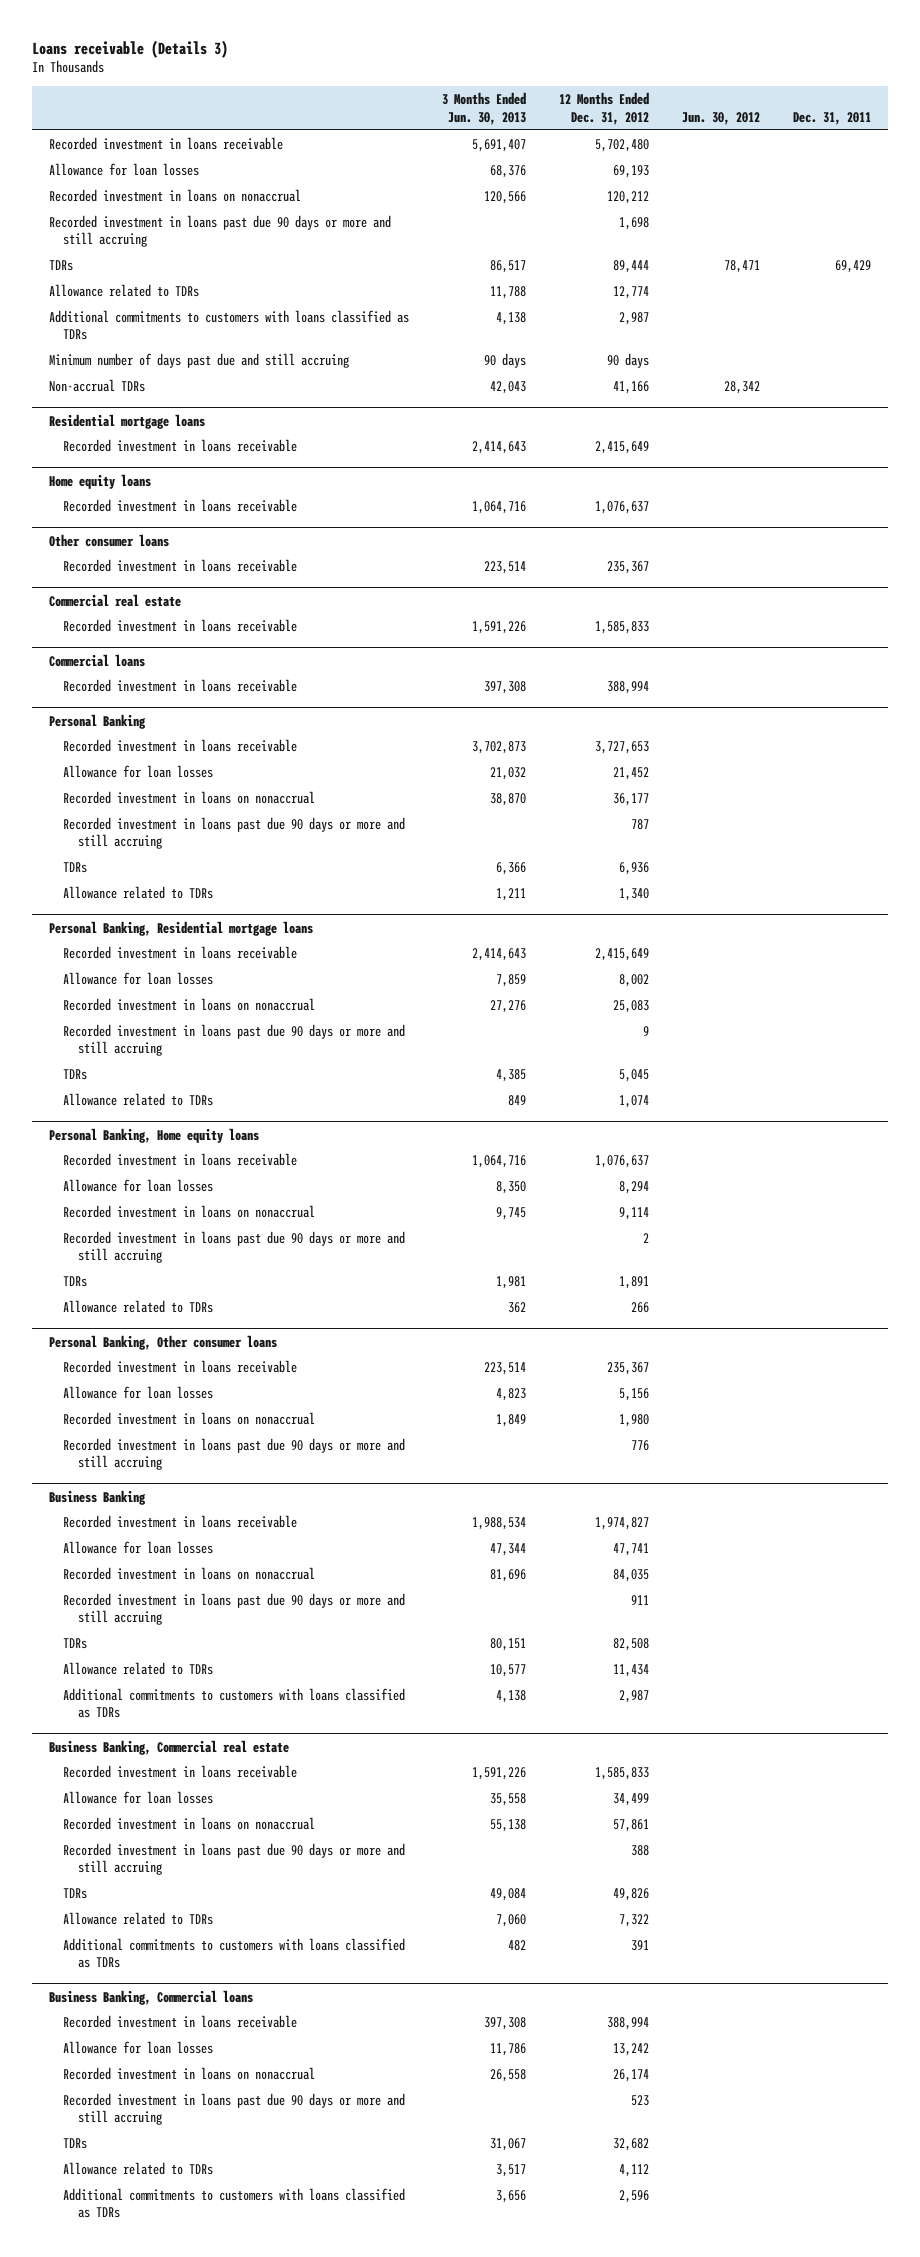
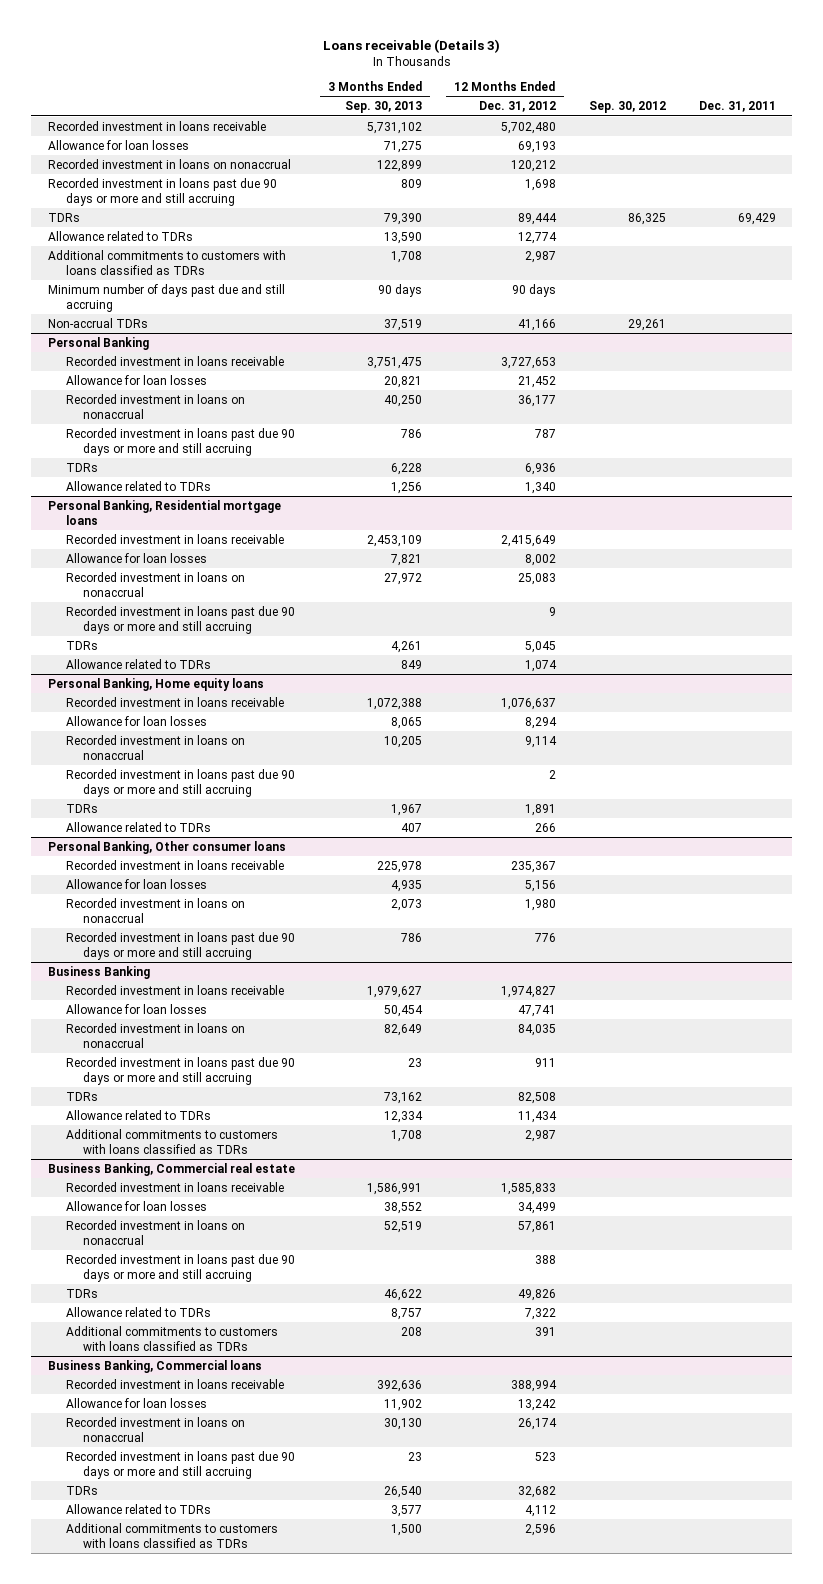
- | 3 Months Ended Jun. 30, 2013 | 12 Months Ended Dec. 31, 2012 | Jun. 30, 2012 | Dec. 31, 2011
+ | 3 Months Ended Sep. 30, 2013 | 12 Months Ended Dec. 31, 2012 | Sep. 30, 2012 | Dec. 31, 2011
- Residential mortgage loans
- Recorded investment in loans receivable | 2,414,643 | 2,415,649 | |
- Home equity loans
- Recorded investment in loans receivable | 1,064,716 | 1,076,637 | |
- Other consumer loans
- Recorded investment in loans receivable | 223,514 | 235,367 | |
- Commercial real estate
- Recorded investment in loans receivable | 1,591,226 | 1,585,833 | |
- Commercial loans
- Recorded investment in loans receivable | 397,308 | 388,994 | |

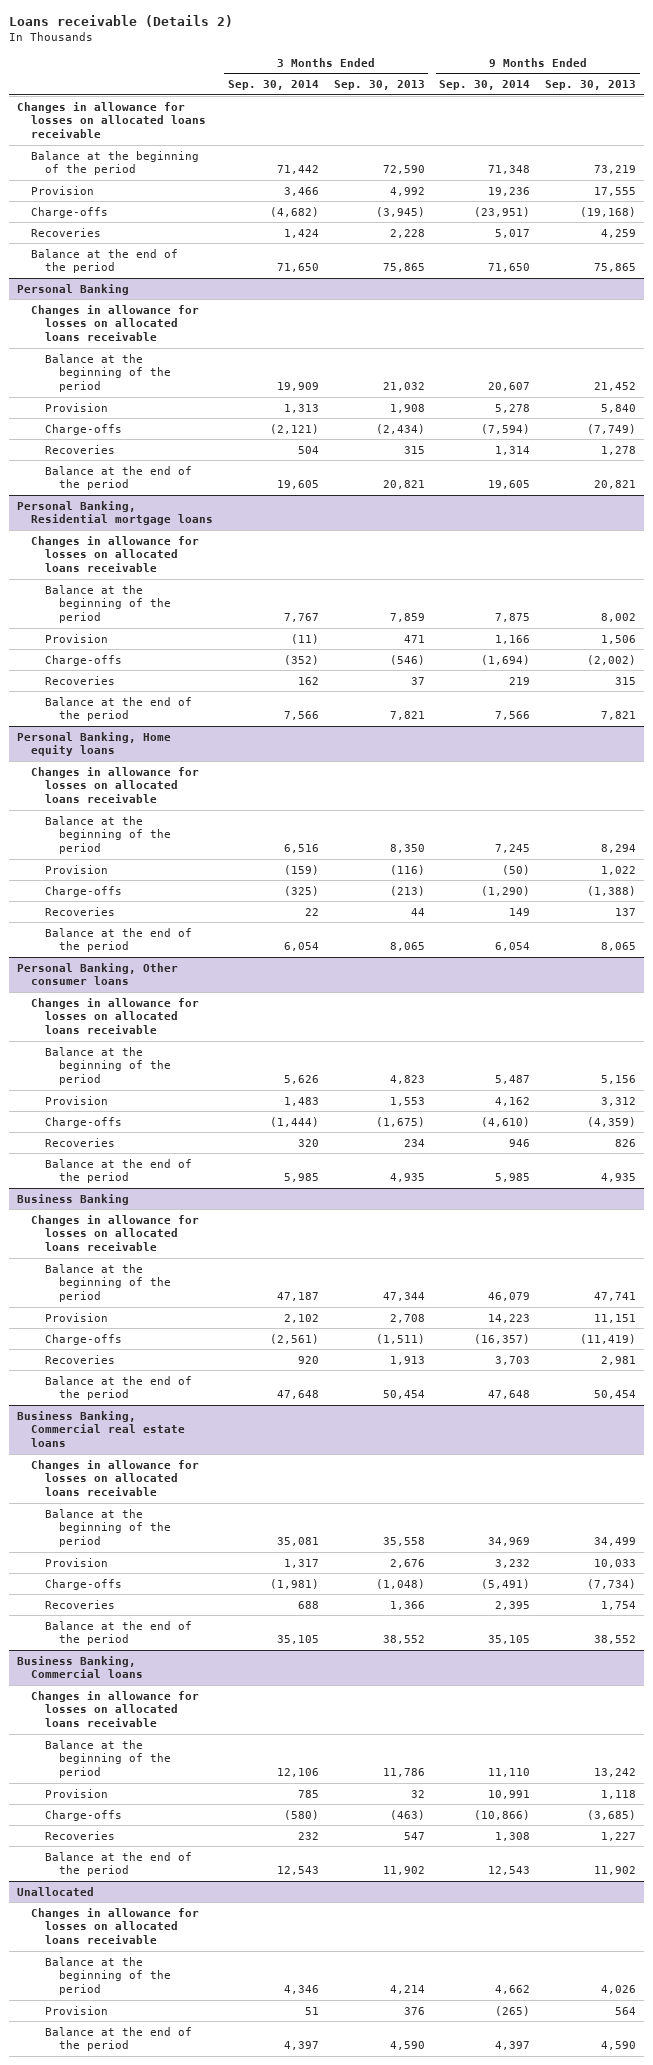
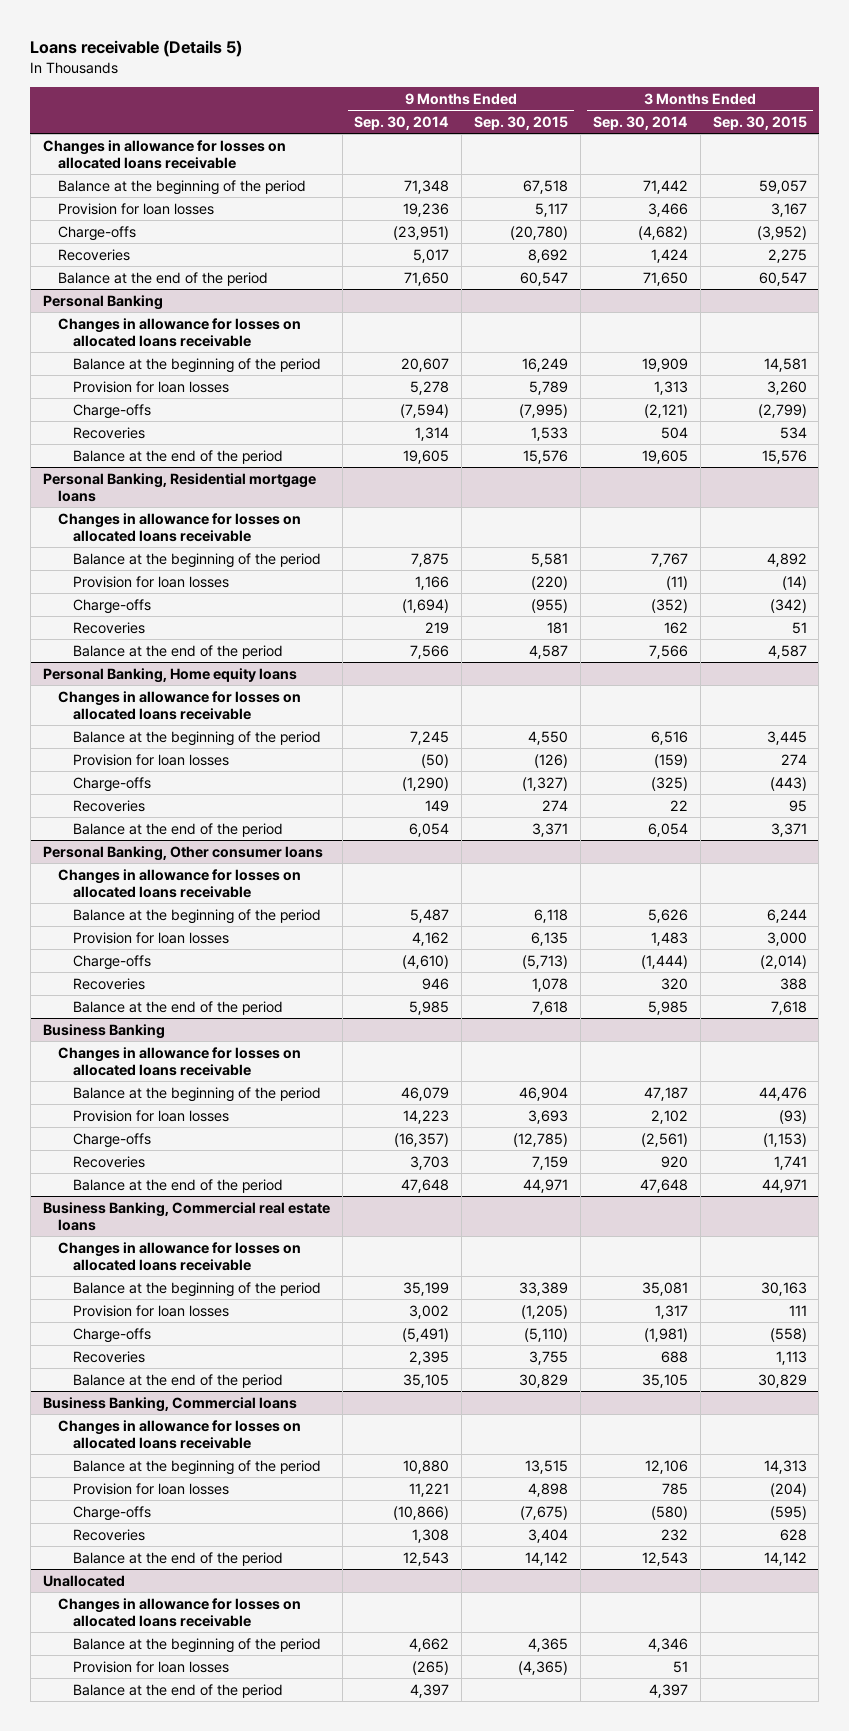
- Loans receivable (Details 2)
+ Loans receivable (Details 5)
- | 3 Months Ended Sep. 30, 2014 | 3 Months Ended Sep. 30, 2013 | 9 Months Ended Sep. 30, 2014 | 9 Months Ended Sep. 30, 2013
+ | 9 Months Ended Sep. 30, 2014 | 9 Months Ended Sep. 30, 2015 | 3 Months Ended Sep. 30, 2014 | 3 Months Ended Sep. 30, 2015
- Provision | 3,466 | 4,992 | 19,236 | 17,555
+ Provision for loan losses | 19,236 | 5,117 | 3,466 | 3,167
@ Personal Banking
- Provision | 1,313 | 1,908 | 5,278 | 5,840
+ Provision for loan losses | 5,278 | 5,789 | 1,313 | 3,260
@ Personal Banking, Residential mortgage loans
- Provision | (11) | 471 | 1,166 | 1,506
+ Provision for loan losses | 1,166 | (220) | (11) | (14)
@ Personal Banking, Home equity loans
- Provision | (159) | (116) | (50) | 1,022
+ Provision for loan losses | (50) | (126) | (159) | 274
@ Personal Banking, Other consumer loans
- Provision | 1,483 | 1,553 | 4,162 | 3,312
+ Provision for loan losses | 4,162 | 6,135 | 1,483 | 3,000
@ Business Banking
- Provision | 2,102 | 2,708 | 14,223 | 11,151
+ Provision for loan losses | 14,223 | 3,693 | 2,102 | (93)
@ Business Banking, Commercial real estate loans
- Balance at the beginning of the period | 35,081 | 35,558 | 34,969 | 34,499
- Provision | 1,317 | 2,676 | 3,232 | 10,033
+ Balance at the beginning of the period | 35,199 | 33,389 | 35,081 | 30,163
+ Provision for loan losses | 3,002 | (1,205) | 1,317 | 111
@ Business Banking, Commercial loans
- Balance at the beginning of the period | 12,106 | 11,786 | 11,110 | 13,242
- Provision | 785 | 32 | 10,991 | 1,118
+ Balance at the beginning of the period | 10,880 | 13,515 | 12,106 | 14,313
+ Provision for loan losses | 11,221 | 4,898 | 785 | (204)
@ Unallocated
- Provision | 51 | 376 | (265) | 564
+ Provision for loan losses | (265) | (4,365) | 51 |

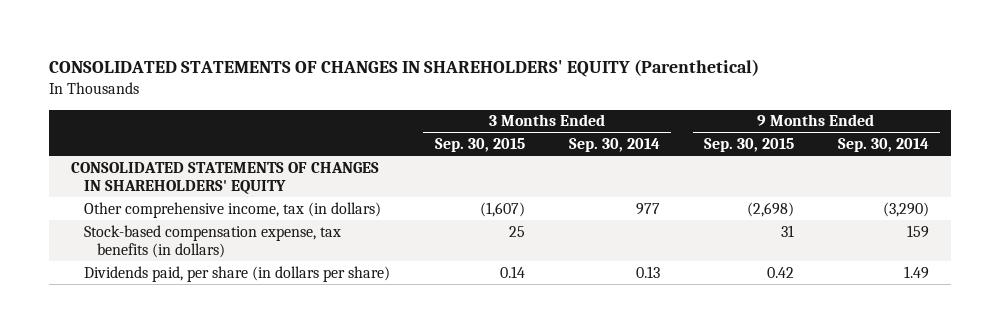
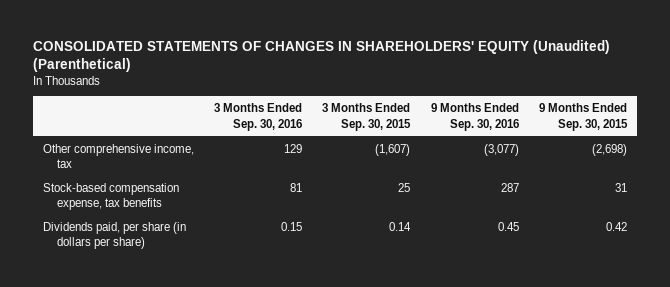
- CONSOLIDATED STATEMENTS OF CHANGES IN SHAREHOLDERS' EQUITY (Parenthetical)
+ CONSOLIDATED STATEMENTS OF CHANGES IN SHAREHOLDERS' EQUITY (Unaudited) (Parenthetical)
- | 3 Months Ended Sep. 30, 2015 | 3 Months Ended Sep. 30, 2014 | 9 Months Ended Sep. 30, 2015 | 9 Months Ended Sep. 30, 2014
+ | 3 Months Ended Sep. 30, 2016 | 3 Months Ended Sep. 30, 2015 | 9 Months Ended Sep. 30, 2016 | 9 Months Ended Sep. 30, 2015
- CONSOLIDATED STATEMENTS OF CHANGES IN SHAREHOLDERS' EQUITY
- Other comprehensive income, tax (in dollars) | (1,607) | 977 | (2,698) | (3,290)
- Stock-based compensation expense, tax benefits (in dollars) | 25 | | 31 | 159
+ Other comprehensive income, tax | 129 | (1,607) | (3,077) | (2,698)
+ Stock-based compensation expense, tax benefits | 81 | 25 | 287 | 31

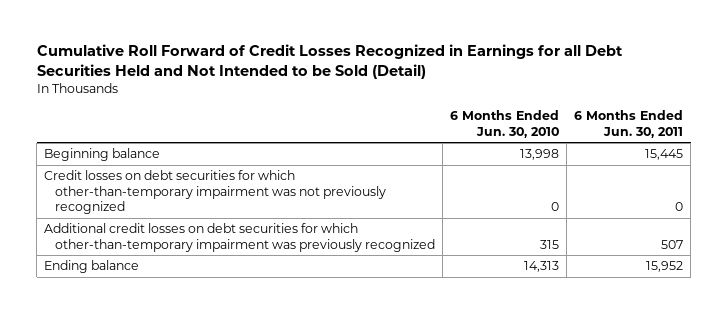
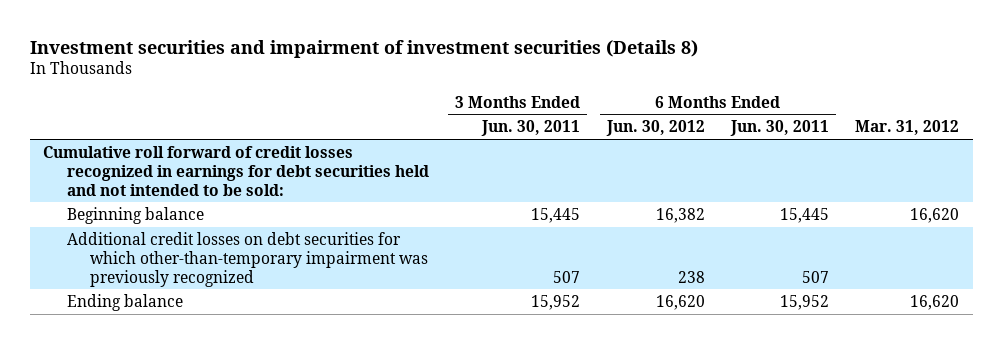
- Cumulative Roll Forward of Credit Losses Recognized in Earnings for all Debt Securities Held and Not Intended to be Sold (Detail)
+ Investment securities and impairment of investment securities (Details 8)
- | 6 Months Ended Jun. 30, 2010 | 6 Months Ended Jun. 30, 2011
+ | 3 Months Ended Jun. 30, 2011 | 6 Months Ended Jun. 30, 2012 | 6 Months Ended Jun. 30, 2011 | Mar. 31, 2012
+ Cumulative roll forward of credit losses recognized in earnings for debt securities held and not intended to be sold:
- Credit losses on debt securities for which other-than-temporary impairment was not previously recognized | 0 | 0

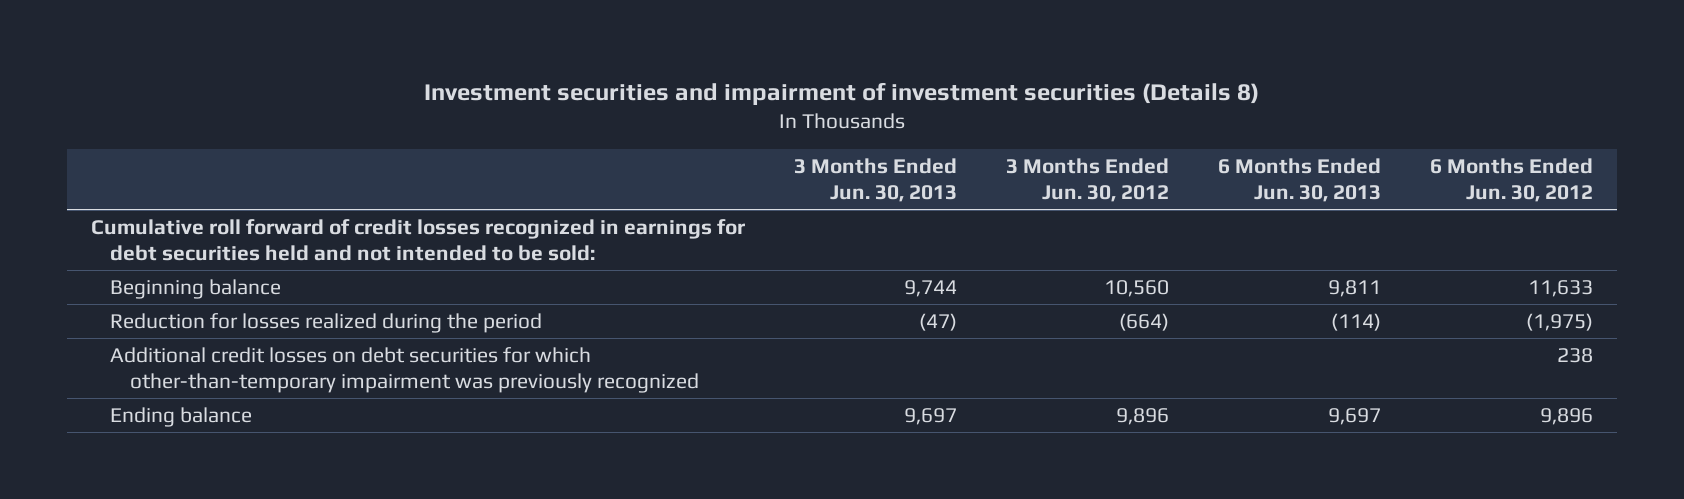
- | 3 Months Ended Jun. 30, 2011 | 6 Months Ended Jun. 30, 2012 | 6 Months Ended Jun. 30, 2011 | Mar. 31, 2012
+ | 3 Months Ended Jun. 30, 2013 | 3 Months Ended Jun. 30, 2012 | 6 Months Ended Jun. 30, 2013 | 6 Months Ended Jun. 30, 2012
- Beginning balance | 15,445 | 16,382 | 15,445 | 16,620
+ Beginning balance | 9,744 | 10,560 | 9,811 | 11,633
+ Reduction for losses realized during the period | (47) | (664) | (114) | (1,975)
- Ending balance | 15,952 | 16,620 | 15,952 | 16,620
+ Ending balance | 9,697 | 9,896 | 9,697 | 9,896

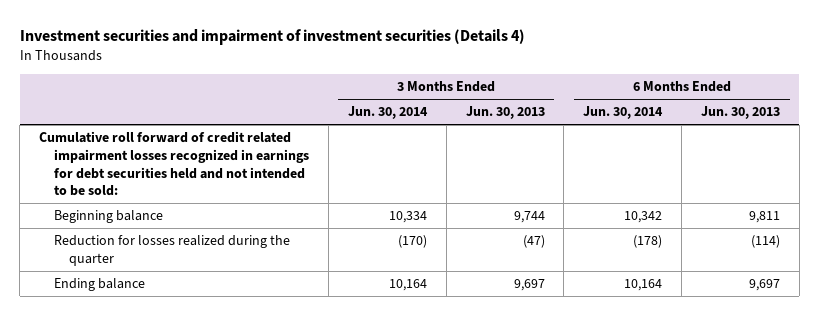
- Investment securities and impairment of investment securities (Details 8)
+ Investment securities and impairment of investment securities (Details 4)
- | 3 Months Ended Jun. 30, 2013 | 3 Months Ended Jun. 30, 2012 | 6 Months Ended Jun. 30, 2013 | 6 Months Ended Jun. 30, 2012
+ | 3 Months Ended Jun. 30, 2014 | 3 Months Ended Jun. 30, 2013 | 6 Months Ended Jun. 30, 2014 | 6 Months Ended Jun. 30, 2013
- Cumulative roll forward of credit losses recognized in earnings for debt securities held and not intended to be sold:
+ Cumulative roll forward of credit related impairment losses recognized in earnings for debt securities held and not intended to be sold:
- Reduction for losses realized during the period | (47) | (664) | (114) | (1,975)
- Additional credit losses on debt securities for which other-than-temporary impairment was previously recognized | | | | 238
+ Reduction for losses realized during the quarter | (170) | (47) | (178) | (114)

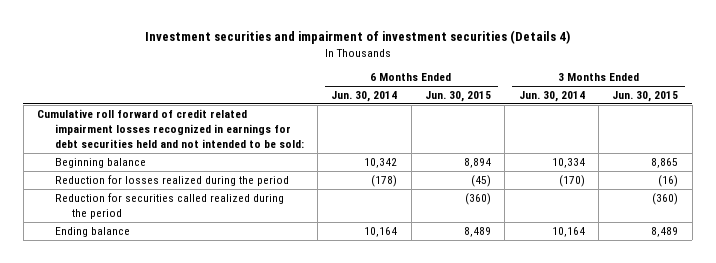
- | 3 Months Ended Jun. 30, 2014 | 3 Months Ended Jun. 30, 2013 | 6 Months Ended Jun. 30, 2014 | 6 Months Ended Jun. 30, 2013
+ | 6 Months Ended Jun. 30, 2014 | 6 Months Ended Jun. 30, 2015 | 3 Months Ended Jun. 30, 2014 | 3 Months Ended Jun. 30, 2015
- Reduction for losses realized during the quarter | (170) | (47) | (178) | (114)
+ Reduction for losses realized during the period | (178) | (45) | (170) | (16)
+ Reduction for securities called realized during the period | | (360) | | (360)

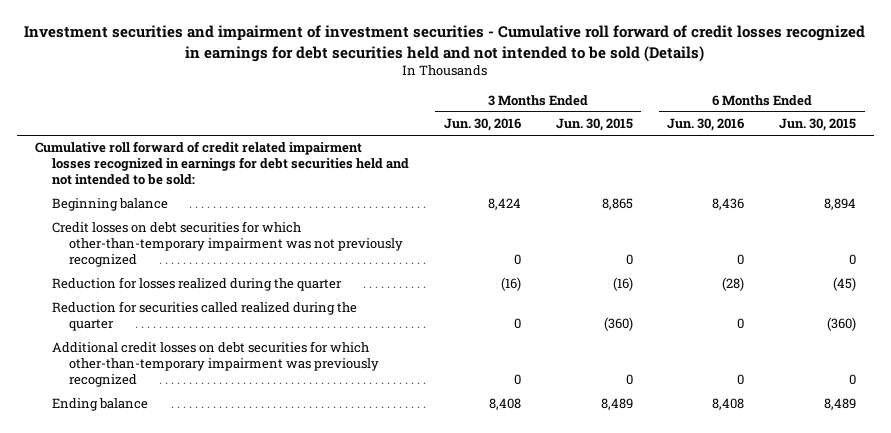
- Investment securities and impairment of investment securities (Details 4)
+ Investment securities and impairment of investment securities - Cumulative roll forward of credit losses recognized in earnings for debt securities held and not intended to be sold (Details)
- | 6 Months Ended Jun. 30, 2014 | 6 Months Ended Jun. 30, 2015 | 3 Months Ended Jun. 30, 2014 | 3 Months Ended Jun. 30, 2015
+ | 3 Months Ended Jun. 30, 2016 | 3 Months Ended Jun. 30, 2015 | 6 Months Ended Jun. 30, 2016 | 6 Months Ended Jun. 30, 2015
- Reduction for losses realized during the period | (178) | (45) | (170) | (16)
- Reduction for securities called realized during the period | | (360) | | (360)
+ Credit losses on debt securities for which other-than-temporary impairment was not previously recognized | 0 | 0 | 0 | 0
+ Reduction for losses realized during the quarter | (16) | (16) | (28) | (45)
+ Reduction for securities called realized during the quarter | 0 | (360) | 0 | (360)
+ Additional credit losses on debt securities for which other-than-temporary impairment was previously recognized | 0 | 0 | 0 | 0

